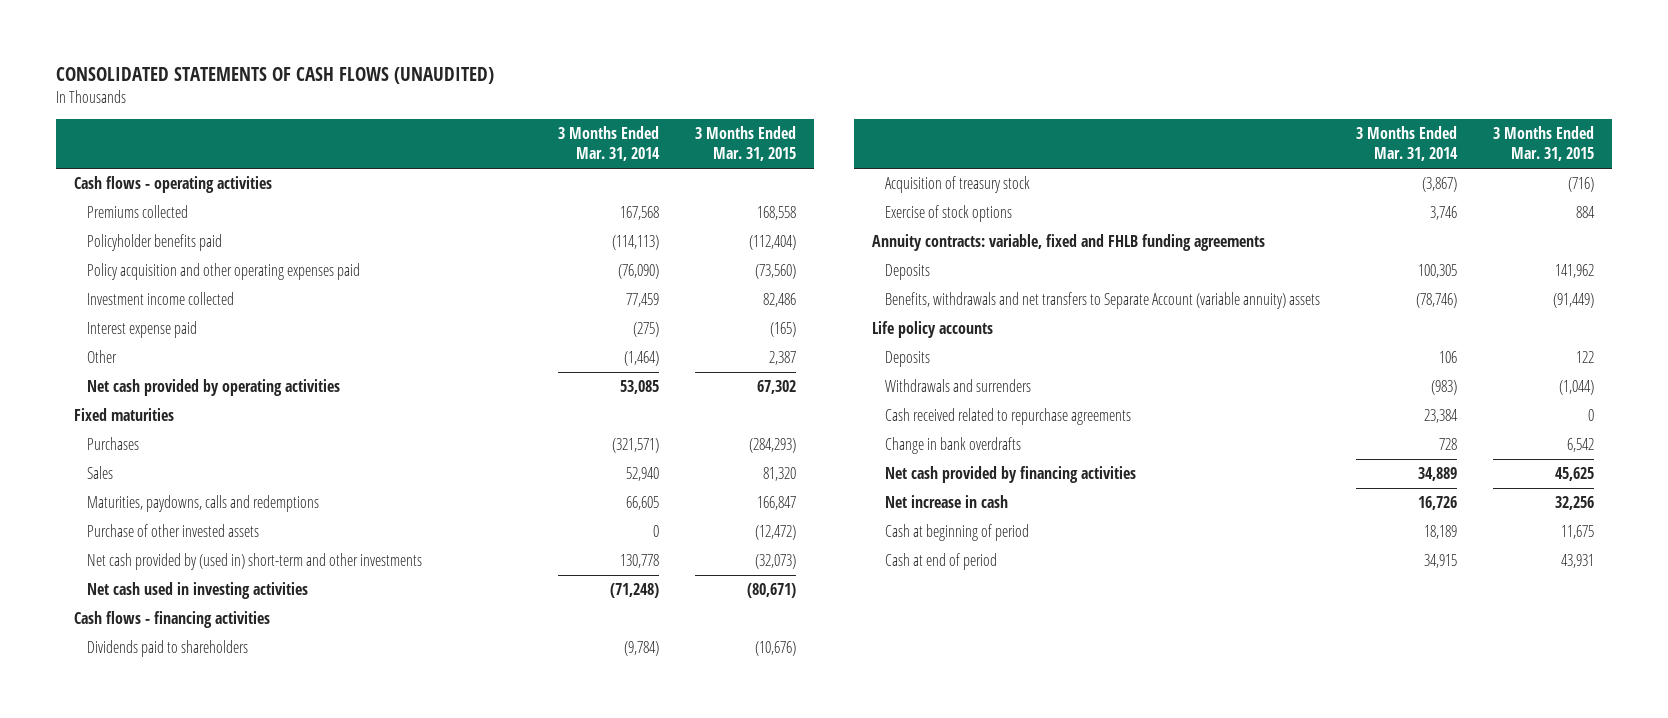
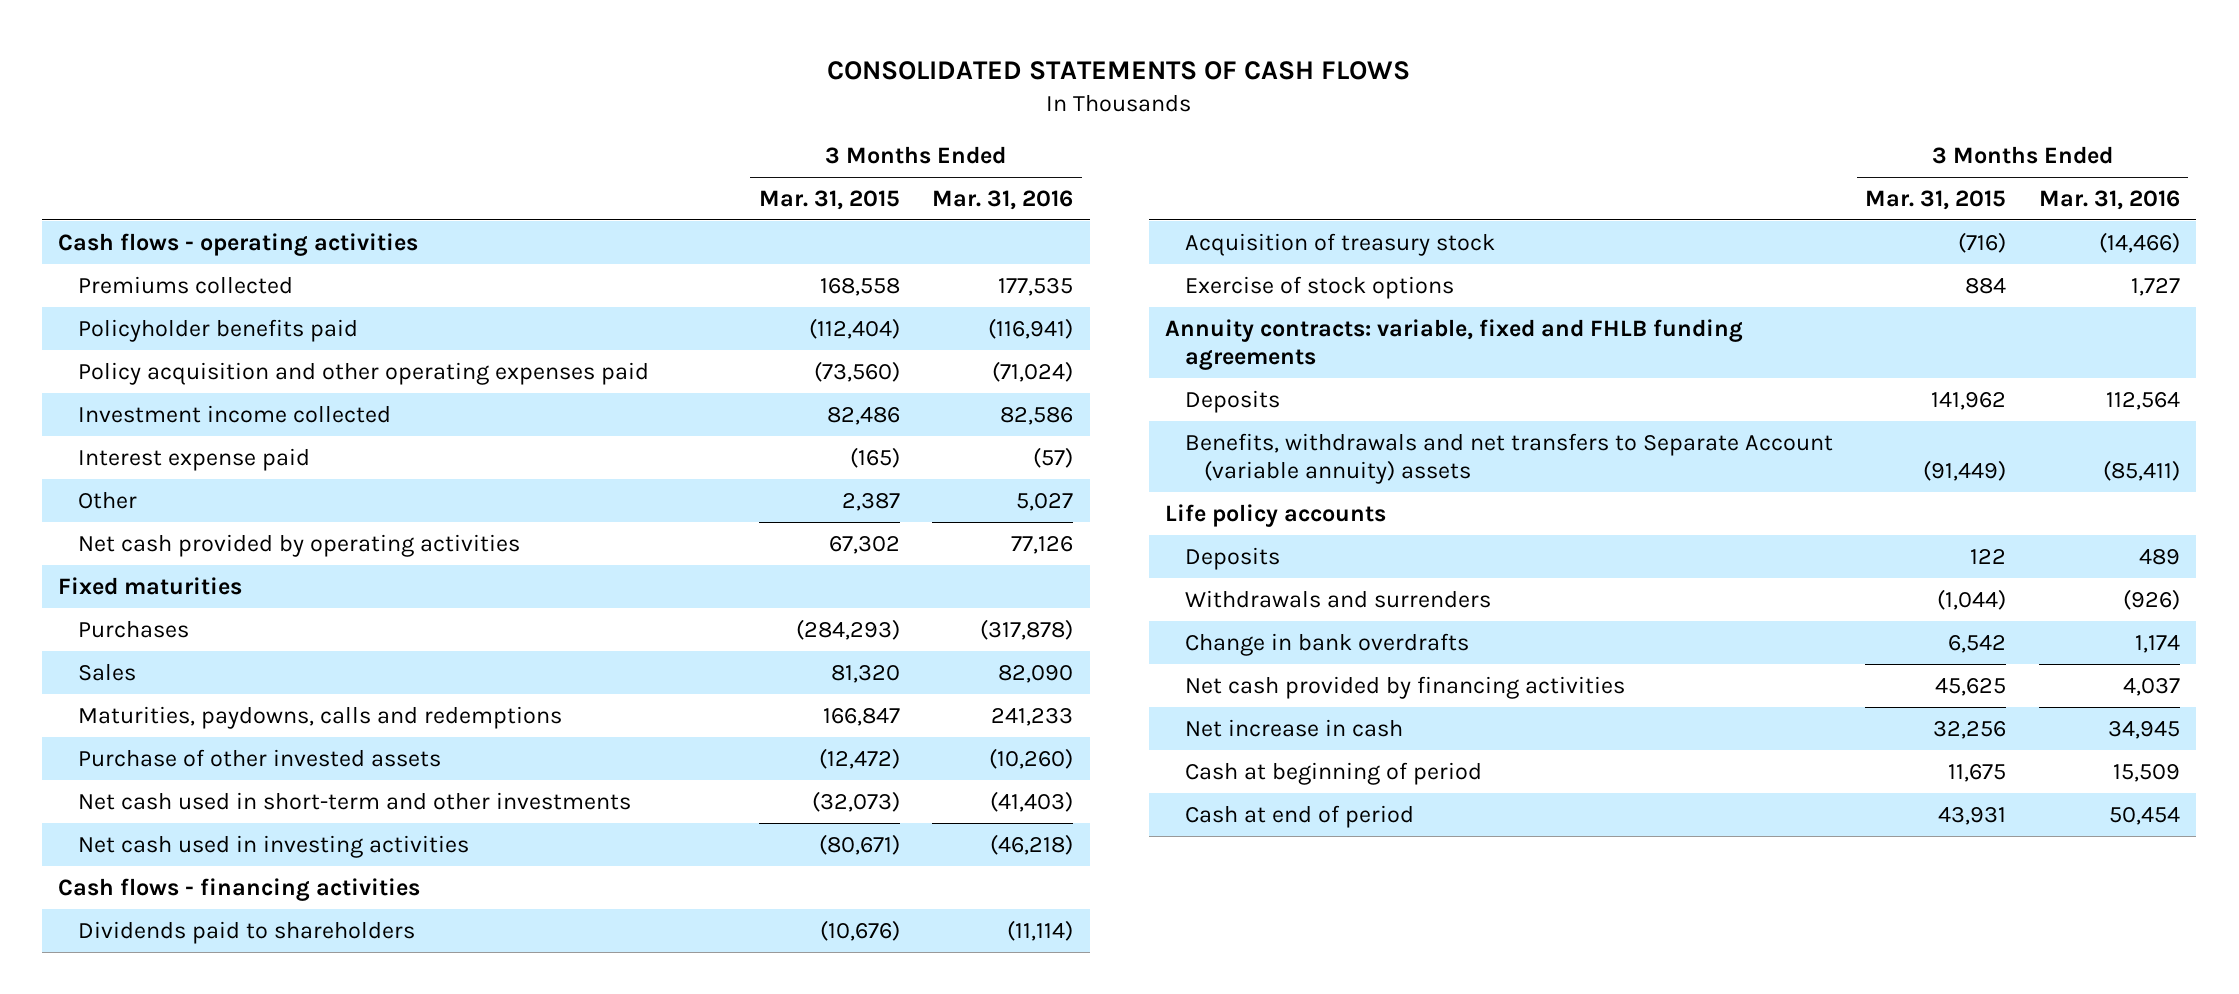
- CONSOLIDATED STATEMENTS OF CASH FLOWS (UNAUDITED)
+ CONSOLIDATED STATEMENTS OF CASH FLOWS
- | 3 Months Ended Mar. 31, 2014 | 3 Months Ended Mar. 31, 2015
+ | 3 Months Ended Mar. 31, 2015 | 3 Months Ended Mar. 31, 2016
- Net cash provided by (used in) short-term and other investments | 130,778 | (32,073)
+ Net cash used in short-term and other investments | (32,073) | (41,403)
- Cash received related to repurchase agreements | 23,384 | 0

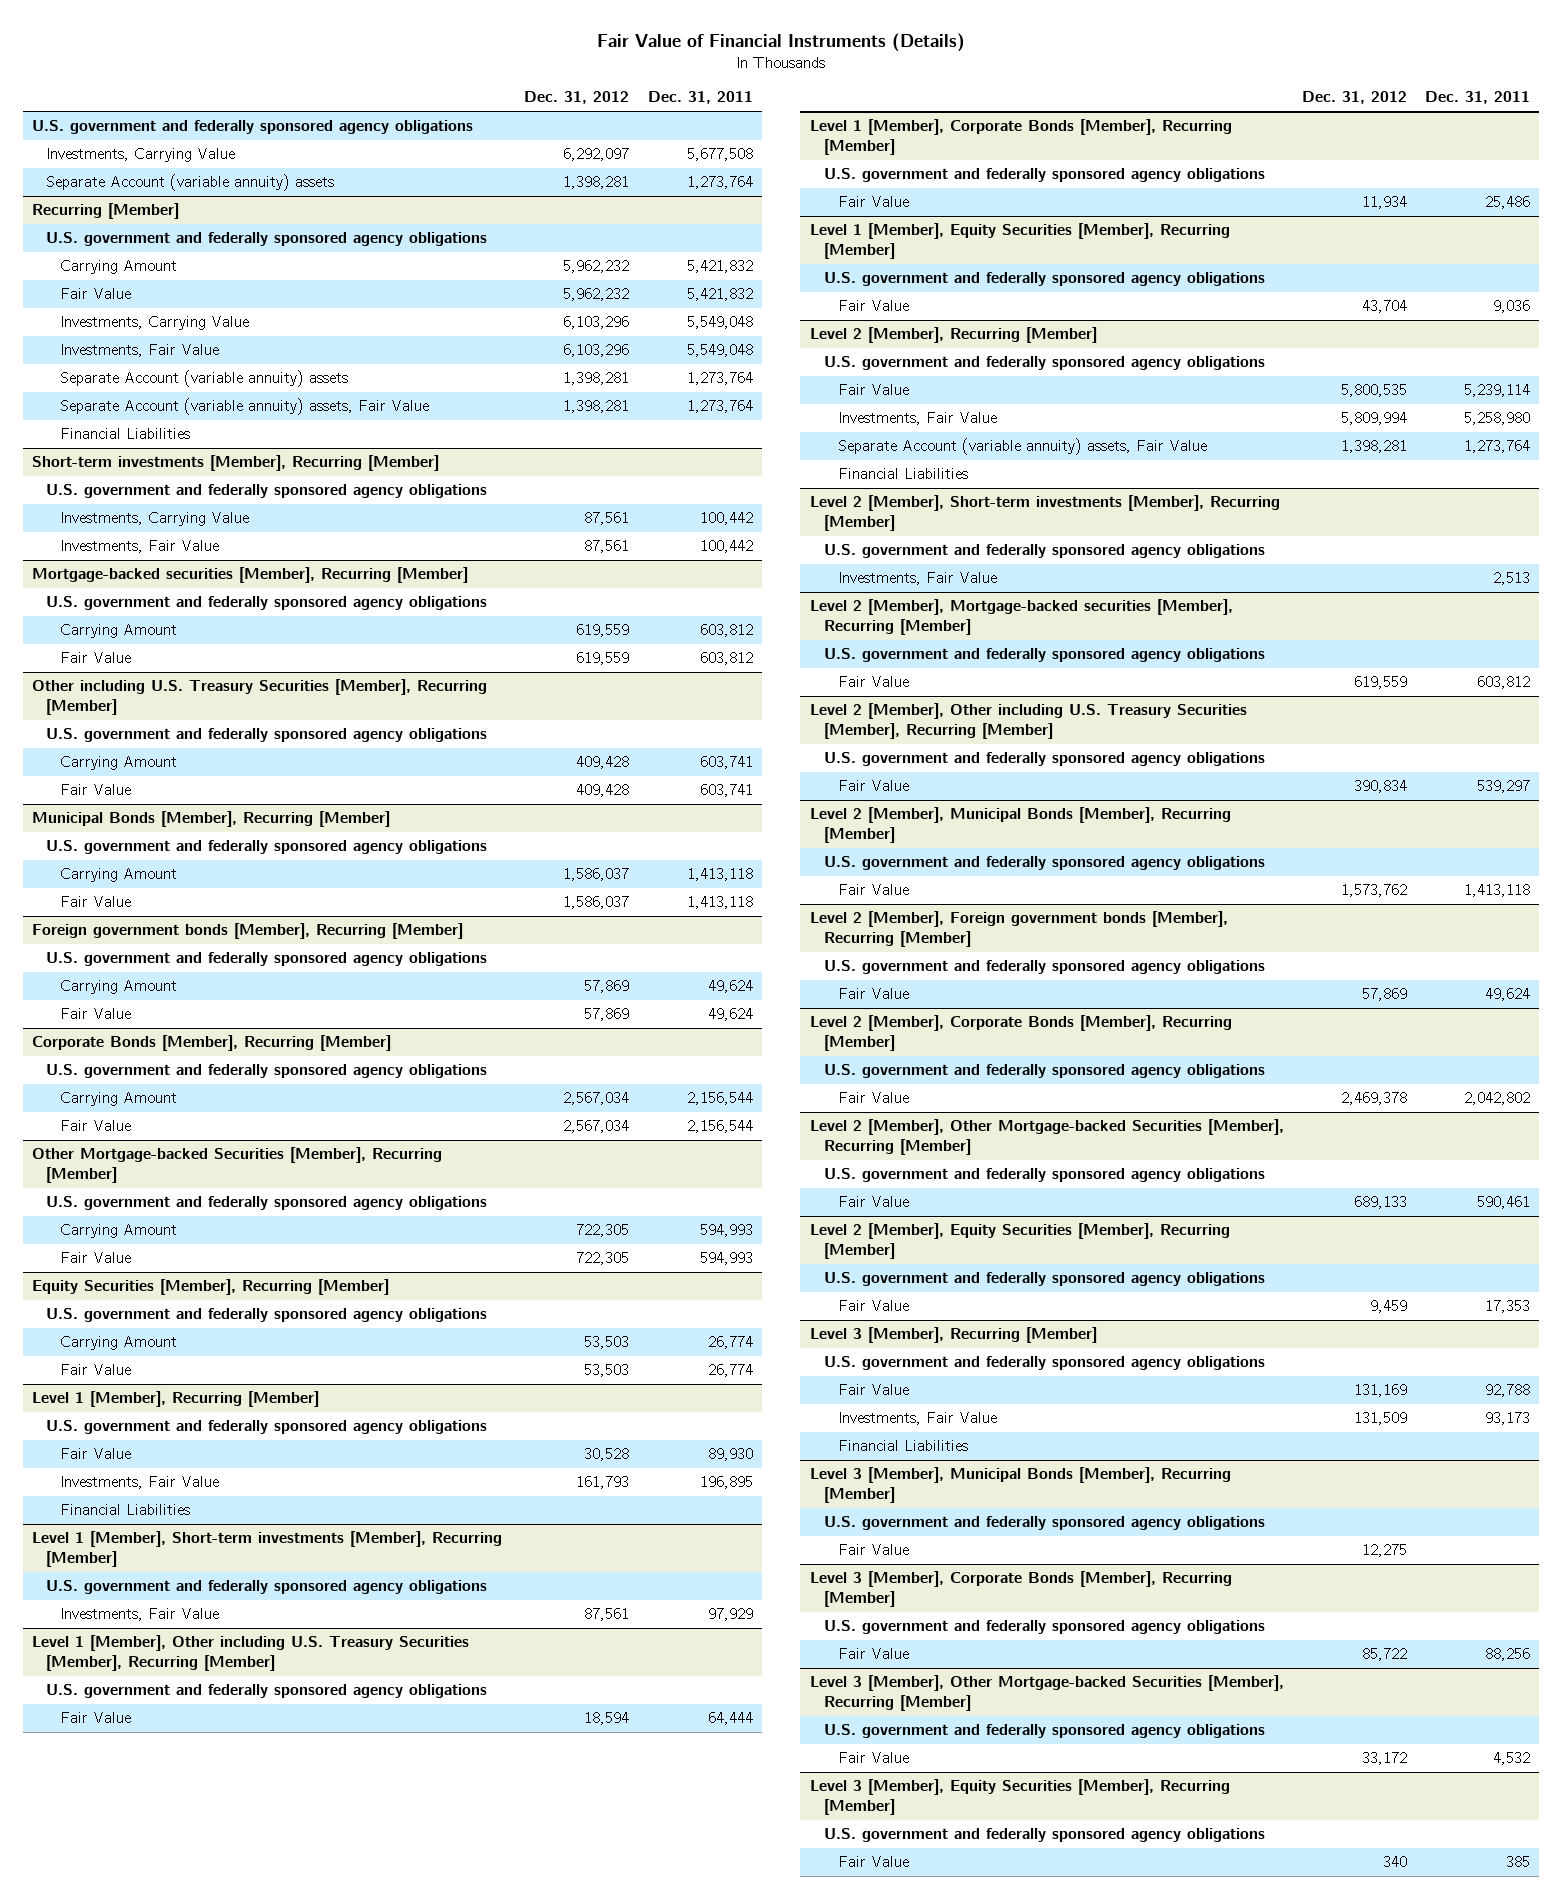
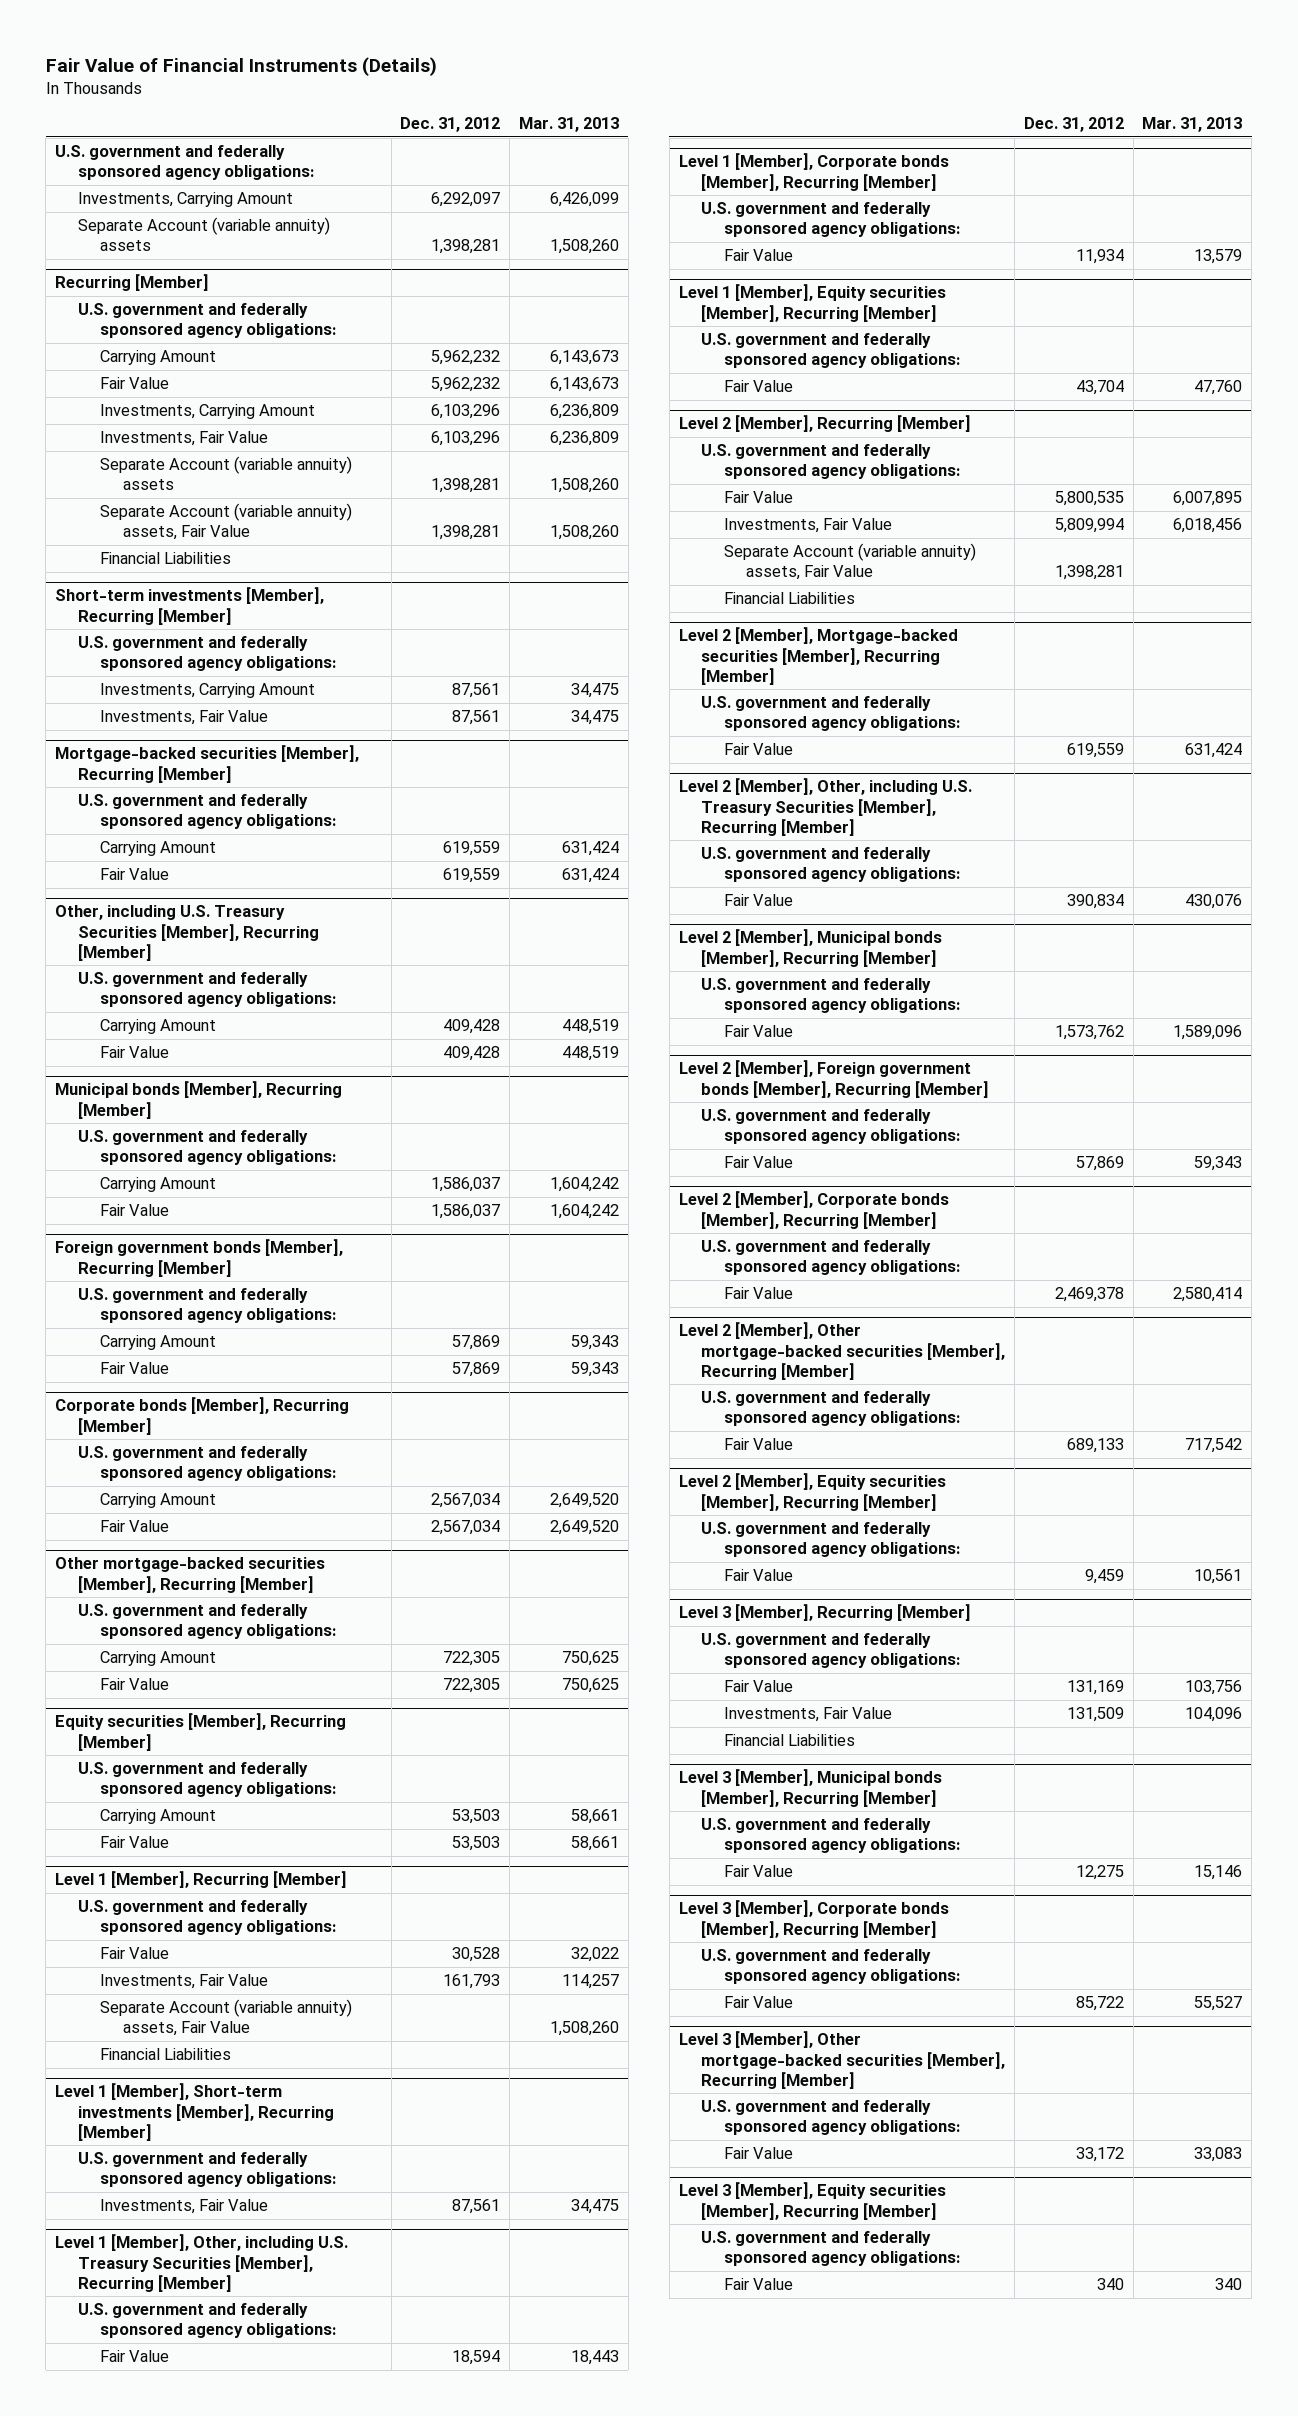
- | Dec. 31, 2012 | Dec. 31, 2011
+ | Dec. 31, 2012 | Mar. 31, 2013
- U.S. government and federally sponsored agency obligations
- Investments, Carrying Value | 6,292,097 | 5,677,508
+ U.S. government and federally sponsored agency obligations:
+ Investments, Carrying Amount | 6,292,097 | 6,426,099
@ Recurring [Member]
- U.S. government and federally sponsored agency obligations
+ U.S. government and federally sponsored agency obligations:
- Investments, Carrying Value | 6,103,296 | 5,549,048
+ Investments, Carrying Amount | 6,103,296 | 6,236,809
@ Short-term investments [Member], Recurring [Member]
- U.S. government and federally sponsored agency obligations
- Investments, Carrying Value | 87,561 | 100,442
+ U.S. government and federally sponsored agency obligations:
+ Investments, Carrying Amount | 87,561 | 34,475
@ Mortgage-backed securities [Member], Recurring [Member]
- U.S. government and federally sponsored agency obligations
+ U.S. government and federally sponsored agency obligations:
- Other including U.S. Treasury Securities [Member], Recurring [Member]
- U.S. government and federally sponsored agency obligations
+ Other, including U.S. Treasury Securities [Member], Recurring [Member]
+ U.S. government and federally sponsored agency obligations:
- Municipal Bonds [Member], Recurring [Member]
- U.S. government and federally sponsored agency obligations
+ Municipal bonds [Member], Recurring [Member]
+ U.S. government and federally sponsored agency obligations:
@ Foreign government bonds [Member], Recurring [Member]
- U.S. government and federally sponsored agency obligations
+ U.S. government and federally sponsored agency obligations:
- Corporate Bonds [Member], Recurring [Member]
- U.S. government and federally sponsored agency obligations
+ Corporate bonds [Member], Recurring [Member]
+ U.S. government and federally sponsored agency obligations:
- Other Mortgage-backed Securities [Member], Recurring [Member]
- U.S. government and federally sponsored agency obligations
+ Other mortgage-backed securities [Member], Recurring [Member]
+ U.S. government and federally sponsored agency obligations:
- Equity Securities [Member], Recurring [Member]
- U.S. government and federally sponsored agency obligations
+ Equity securities [Member], Recurring [Member]
+ U.S. government and federally sponsored agency obligations:
@ Level 1 [Member], Recurring [Member]
- U.S. government and federally sponsored agency obligations
+ U.S. government and federally sponsored agency obligations:
+ Separate Account (variable annuity) assets, Fair Value | | 1,508,260
@ Level 1 [Member], Short-term investments [Member], Recurring [Member]
- U.S. government and federally sponsored agency obligations
+ U.S. government and federally sponsored agency obligations:
- Level 1 [Member], Other including U.S. Treasury Securities [Member], Recurring [Member]
- U.S. government and federally sponsored agency obligations
+ Level 1 [Member], Other, including U.S. Treasury Securities [Member], Recurring [Member]
+ U.S. government and federally sponsored agency obligations:
- Level 1 [Member], Corporate Bonds [Member], Recurring [Member]
- U.S. government and federally sponsored agency obligations
+ Level 1 [Member], Corporate bonds [Member], Recurring [Member]
+ U.S. government and federally sponsored agency obligations:
- Level 1 [Member], Equity Securities [Member], Recurring [Member]
- U.S. government and federally sponsored agency obligations
+ Level 1 [Member], Equity securities [Member], Recurring [Member]
+ U.S. government and federally sponsored agency obligations:
@ Level 2 [Member], Recurring [Member]
- U.S. government and federally sponsored agency obligations
+ U.S. government and federally sponsored agency obligations:
- Level 2 [Member], Short-term investments [Member], Recurring [Member]
- U.S. government and federally sponsored agency obligations
- Investments, Fair Value | | 2,513
@ Level 2 [Member], Mortgage-backed securities [Member], Recurring [Member]
- U.S. government and federally sponsored agency obligations
+ U.S. government and federally sponsored agency obligations:
- Level 2 [Member], Other including U.S. Treasury Securities [Member], Recurring [Member]
- U.S. government and federally sponsored agency obligations
+ Level 2 [Member], Other, including U.S. Treasury Securities [Member], Recurring [Member]
+ U.S. government and federally sponsored agency obligations:
- Level 2 [Member], Municipal Bonds [Member], Recurring [Member]
- U.S. government and federally sponsored agency obligations
+ Level 2 [Member], Municipal bonds [Member], Recurring [Member]
+ U.S. government and federally sponsored agency obligations:
@ Level 2 [Member], Foreign government bonds [Member], Recurring [Member]
- U.S. government and federally sponsored agency obligations
+ U.S. government and federally sponsored agency obligations:
- Level 2 [Member], Corporate Bonds [Member], Recurring [Member]
- U.S. government and federally sponsored agency obligations
+ Level 2 [Member], Corporate bonds [Member], Recurring [Member]
+ U.S. government and federally sponsored agency obligations:
- Level 2 [Member], Other Mortgage-backed Securities [Member], Recurring [Member]
- U.S. government and federally sponsored agency obligations
+ Level 2 [Member], Other mortgage-backed securities [Member], Recurring [Member]
+ U.S. government and federally sponsored agency obligations:
- Level 2 [Member], Equity Securities [Member], Recurring [Member]
- U.S. government and federally sponsored agency obligations
+ Level 2 [Member], Equity securities [Member], Recurring [Member]
+ U.S. government and federally sponsored agency obligations:
@ Level 3 [Member], Recurring [Member]
- U.S. government and federally sponsored agency obligations
+ U.S. government and federally sponsored agency obligations:
- Level 3 [Member], Municipal Bonds [Member], Recurring [Member]
- U.S. government and federally sponsored agency obligations
+ Level 3 [Member], Municipal bonds [Member], Recurring [Member]
+ U.S. government and federally sponsored agency obligations:
- Level 3 [Member], Corporate Bonds [Member], Recurring [Member]
- U.S. government and federally sponsored agency obligations
+ Level 3 [Member], Corporate bonds [Member], Recurring [Member]
+ U.S. government and federally sponsored agency obligations:
- Level 3 [Member], Other Mortgage-backed Securities [Member], Recurring [Member]
- U.S. government and federally sponsored agency obligations
+ Level 3 [Member], Other mortgage-backed securities [Member], Recurring [Member]
+ U.S. government and federally sponsored agency obligations:
- Level 3 [Member], Equity Securities [Member], Recurring [Member]
- U.S. government and federally sponsored agency obligations
+ Level 3 [Member], Equity securities [Member], Recurring [Member]
+ U.S. government and federally sponsored agency obligations:

